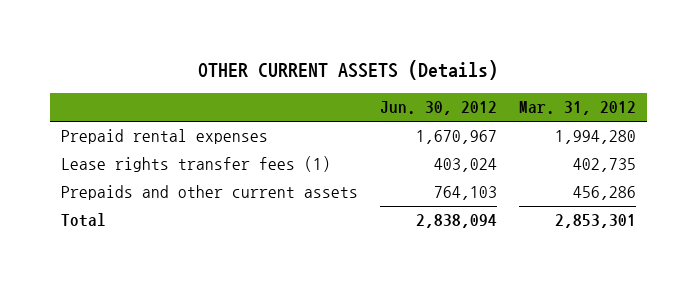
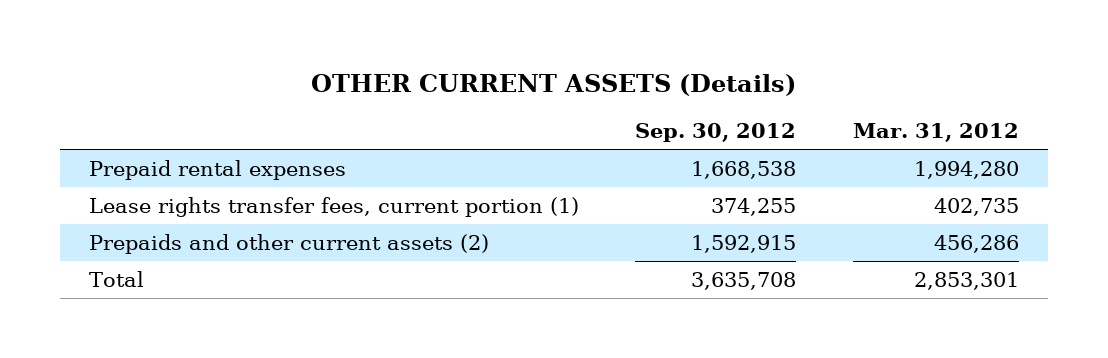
- | Jun. 30, 2012 | Mar. 31, 2012
+ | Sep. 30, 2012 | Mar. 31, 2012
- Lease rights transfer fees (1) | 403,024 | 402,735
- Prepaids and other current assets | 764,103 | 456,286
+ Lease rights transfer fees, current portion (1) | 374,255 | 402,735
+ Prepaids and other current assets (2) | 1,592,915 | 456,286

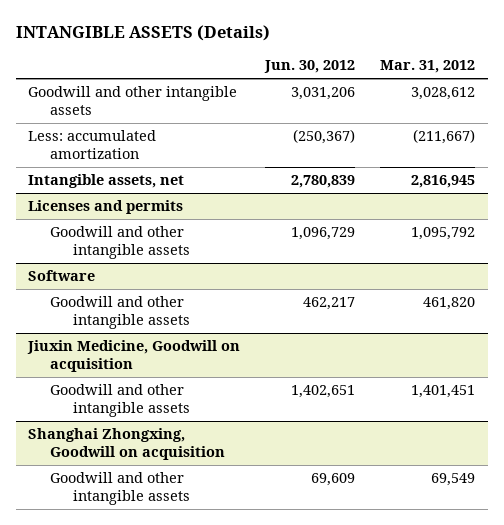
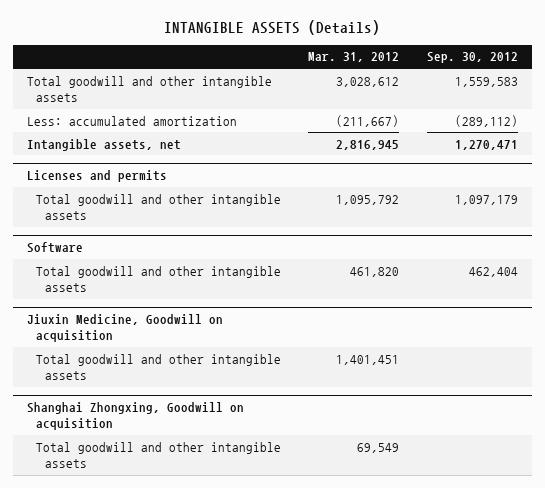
- | Jun. 30, 2012 | Mar. 31, 2012
+ | Mar. 31, 2012 | Sep. 30, 2012
- Goodwill and other intangible assets | 3,031,206 | 3,028,612
+ Total goodwill and other intangible assets | 3,028,612 | 1,559,583
@ Licenses and permits
- Goodwill and other intangible assets | 1,096,729 | 1,095,792
+ Total goodwill and other intangible assets | 1,095,792 | 1,097,179
@ Software
- Goodwill and other intangible assets | 462,217 | 461,820
+ Total goodwill and other intangible assets | 461,820 | 462,404
@ Jiuxin Medicine, Goodwill on acquisition
- Goodwill and other intangible assets | 1,402,651 | 1,401,451
+ Total goodwill and other intangible assets | 1,401,451 |
@ Shanghai Zhongxing, Goodwill on acquisition
- Goodwill and other intangible assets | 69,609 | 69,549
+ Total goodwill and other intangible assets | 69,549 |

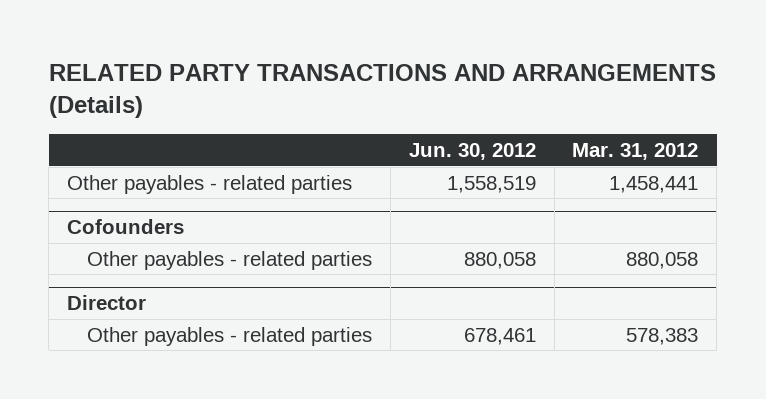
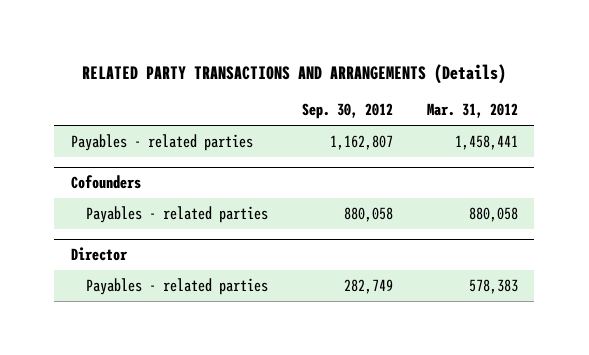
- | Jun. 30, 2012 | Mar. 31, 2012
+ | Sep. 30, 2012 | Mar. 31, 2012
- Other payables - related parties | 1,558,519 | 1,458,441
+ Payables - related parties | 1,162,807 | 1,458,441
@ Cofounders
- Other payables - related parties | 880,058 | 880,058
+ Payables - related parties | 880,058 | 880,058
@ Director
- Other payables - related parties | 678,461 | 578,383
+ Payables - related parties | 282,749 | 578,383

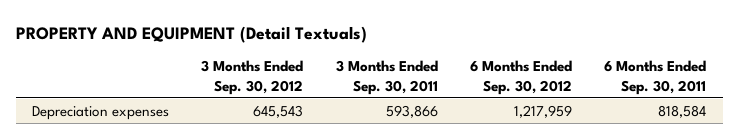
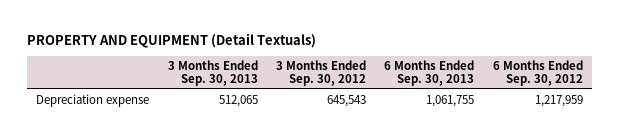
- | 3 Months Ended Sep. 30, 2012 | 3 Months Ended Sep. 30, 2011 | 6 Months Ended Sep. 30, 2012 | 6 Months Ended Sep. 30, 2011
+ | 3 Months Ended Sep. 30, 2013 | 3 Months Ended Sep. 30, 2012 | 6 Months Ended Sep. 30, 2013 | 6 Months Ended Sep. 30, 2012
- Depreciation expenses | 645,543 | 593,866 | 1,217,959 | 818,584
+ Depreciation expense | 512,065 | 645,543 | 1,061,755 | 1,217,959

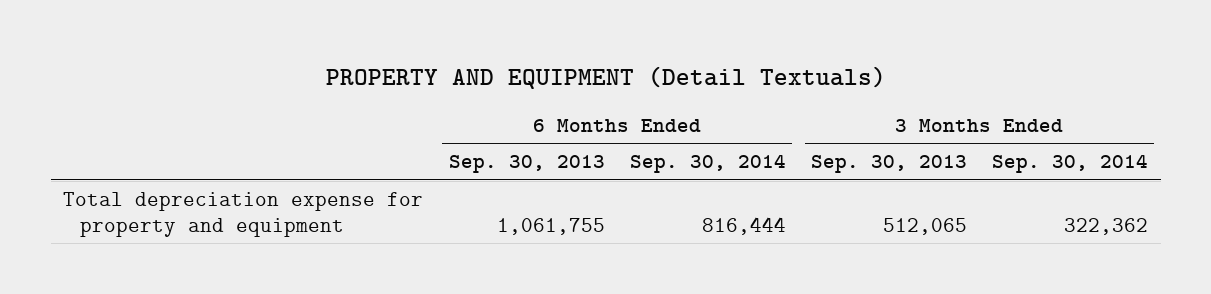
- | 3 Months Ended Sep. 30, 2013 | 3 Months Ended Sep. 30, 2012 | 6 Months Ended Sep. 30, 2013 | 6 Months Ended Sep. 30, 2012
+ | 6 Months Ended Sep. 30, 2013 | 6 Months Ended Sep. 30, 2014 | 3 Months Ended Sep. 30, 2013 | 3 Months Ended Sep. 30, 2014
- Depreciation expense | 512,065 | 645,543 | 1,061,755 | 1,217,959
+ Total depreciation expense for property and equipment | 1,061,755 | 816,444 | 512,065 | 322,362

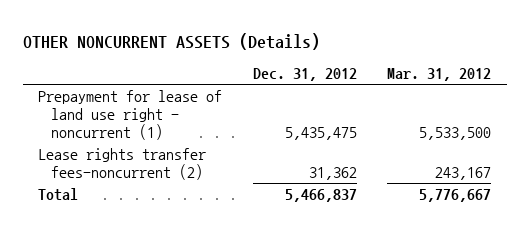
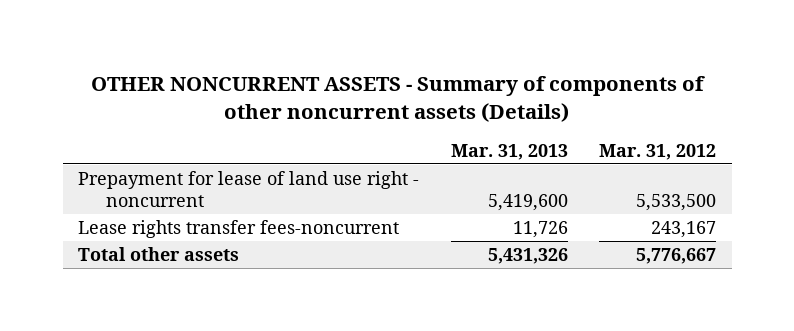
- OTHER NONCURRENT ASSETS (Details)
+ OTHER NONCURRENT ASSETS - Summary of components of other noncurrent assets (Details)
- | Dec. 31, 2012 | Mar. 31, 2012
+ | Mar. 31, 2013 | Mar. 31, 2012
- Prepayment for lease of land use right - noncurrent (1) | 5,435,475 | 5,533,500
- Lease rights transfer fees-noncurrent (2) | 31,362 | 243,167
- Total | 5,466,837 | 5,776,667
+ Prepayment for lease of land use right - noncurrent | 5,419,600 | 5,533,500
+ Lease rights transfer fees-noncurrent | 11,726 | 243,167
+ Total other assets | 5,431,326 | 5,776,667

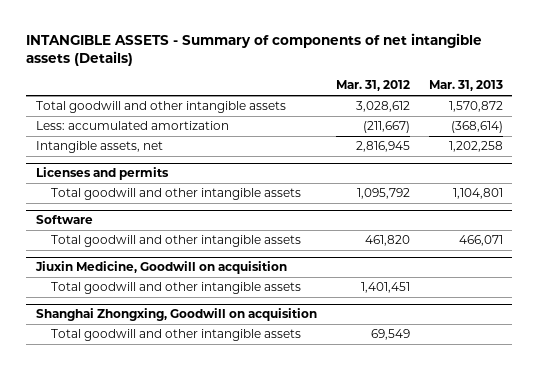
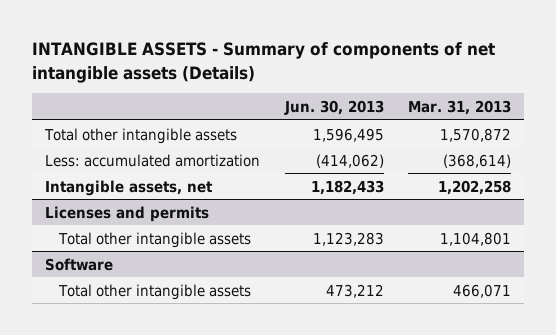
- | Mar. 31, 2012 | Mar. 31, 2013
+ | Jun. 30, 2013 | Mar. 31, 2013
- Total goodwill and other intangible assets | 3,028,612 | 1,570,872
+ Total other intangible assets | 1,596,495 | 1,570,872
@ Licenses and permits
- Total goodwill and other intangible assets | 1,095,792 | 1,104,801
+ Total other intangible assets | 1,123,283 | 1,104,801
@ Software
- Total goodwill and other intangible assets | 461,820 | 466,071
- Jiuxin Medicine, Goodwill on acquisition
- Total goodwill and other intangible assets | 1,401,451 |
- Shanghai Zhongxing, Goodwill on acquisition
- Total goodwill and other intangible assets | 69,549 |
@ Software
+ Total other intangible assets | 473,212 | 466,071

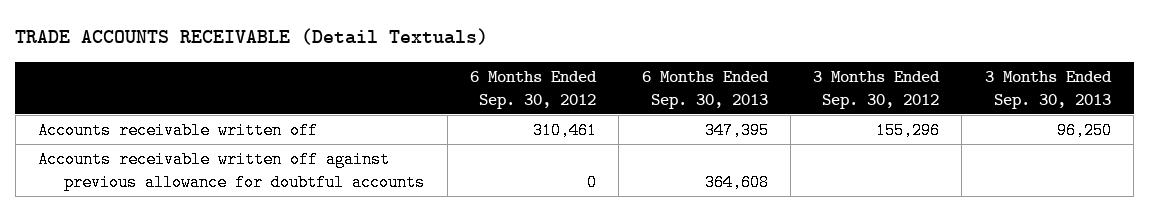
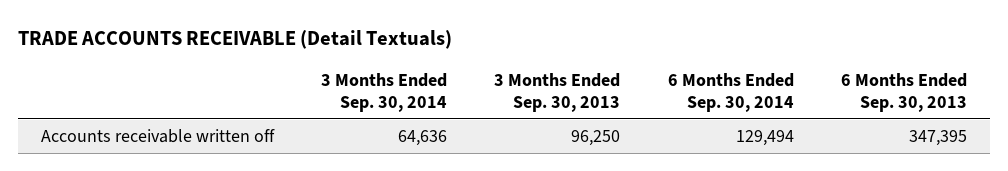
- | 6 Months Ended Sep. 30, 2012 | 6 Months Ended Sep. 30, 2013 | 3 Months Ended Sep. 30, 2012 | 3 Months Ended Sep. 30, 2013
+ | 3 Months Ended Sep. 30, 2014 | 3 Months Ended Sep. 30, 2013 | 6 Months Ended Sep. 30, 2014 | 6 Months Ended Sep. 30, 2013
- Accounts receivable written off against previous allowance for doubtful accounts | 0 | 364,608 | |

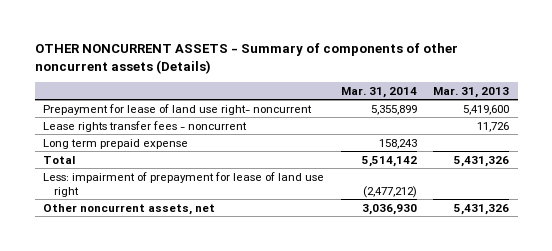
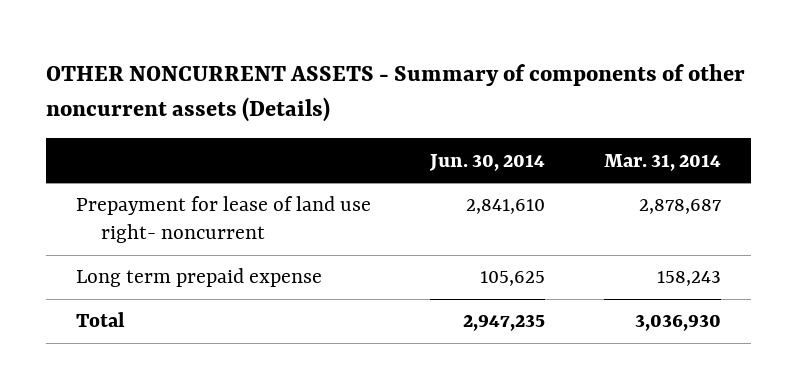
- | Mar. 31, 2014 | Mar. 31, 2013
+ | Jun. 30, 2014 | Mar. 31, 2014
- Prepayment for lease of land use right- noncurrent | 5,355,899 | 5,419,600
- Lease rights transfer fees - noncurrent | | 11,726
+ Prepayment for lease of land use right- noncurrent | 2,841,610 | 2,878,687
- Total | 5,514,142 | 5,431,326
- Less: impairment of prepayment for lease of land use right | (2,477,212) |
- Other noncurrent assets, net | 3,036,930 | 5,431,326
+ Total | 2,947,235 | 3,036,930

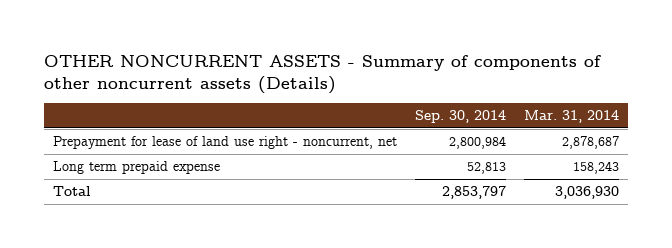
- | Jun. 30, 2014 | Mar. 31, 2014
+ | Sep. 30, 2014 | Mar. 31, 2014
- Prepayment for lease of land use right- noncurrent | 2,841,610 | 2,878,687
+ Prepayment for lease of land use right - noncurrent, net | 2,800,984 | 2,878,687

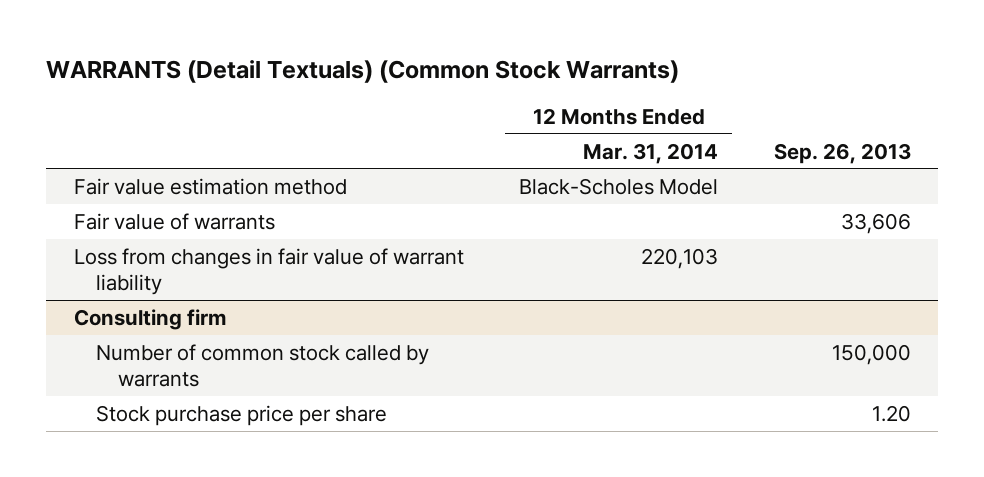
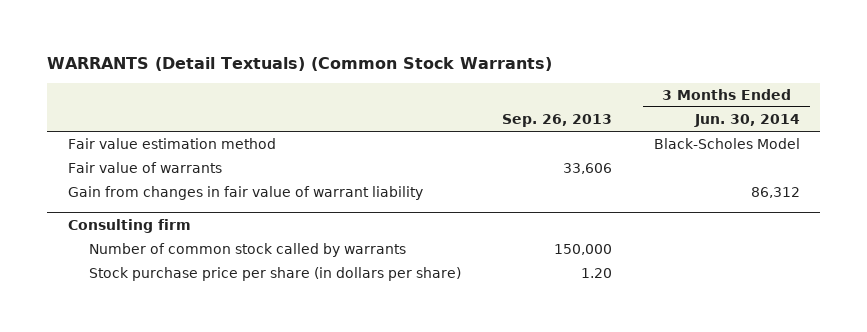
- | 12 Months Ended Mar. 31, 2014 | Sep. 26, 2013
+ | Sep. 26, 2013 | 3 Months Ended Jun. 30, 2014
- Loss from changes in fair value of warrant liability | 220,103 |
+ Gain from changes in fair value of warrant liability | | 86,312
@ Consulting firm
- Stock purchase price per share | | 1.20
+ Stock purchase price per share (in dollars per share) | 1.20 |

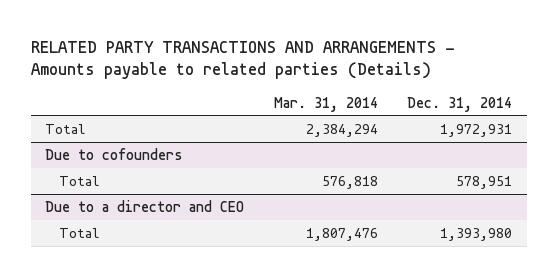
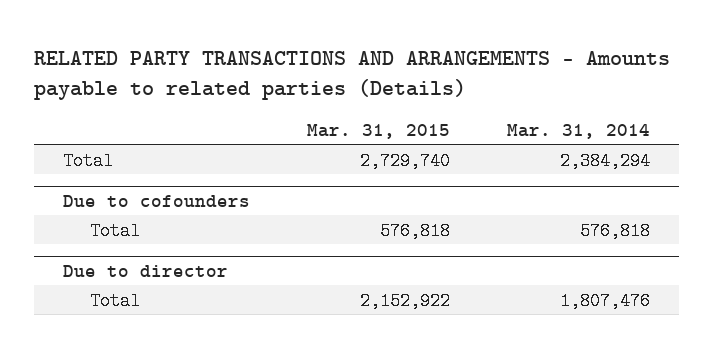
- | Mar. 31, 2014 | Dec. 31, 2014
+ | Mar. 31, 2015 | Mar. 31, 2014
- Due to a director and CEO
+ Due to director

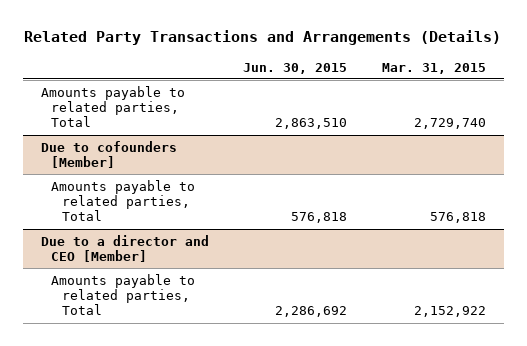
- RELATED PARTY TRANSACTIONS AND ARRANGEMENTS - Amounts payable to related parties (Details)
+ Related Party Transactions and Arrangements (Details)
- | Mar. 31, 2015 | Mar. 31, 2014
+ | Jun. 30, 2015 | Mar. 31, 2015
- Total | 2,729,740 | 2,384,294
- Due to cofounders
- Total | 576,818 | 576,818
- Due to director
- Total | 2,152,922 | 1,807,476
+ Amounts payable to related parties, Total | 2,863,510 | 2,729,740
+ Due to cofounders [Member]
+ Amounts payable to related parties, Total | 576,818 | 576,818
+ Due to a director and CEO [Member]
+ Amounts payable to related parties, Total | 2,286,692 | 2,152,922

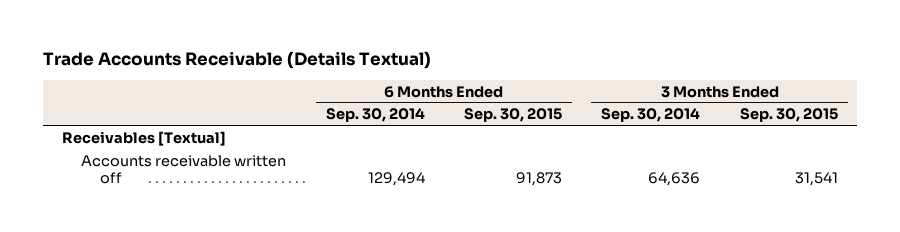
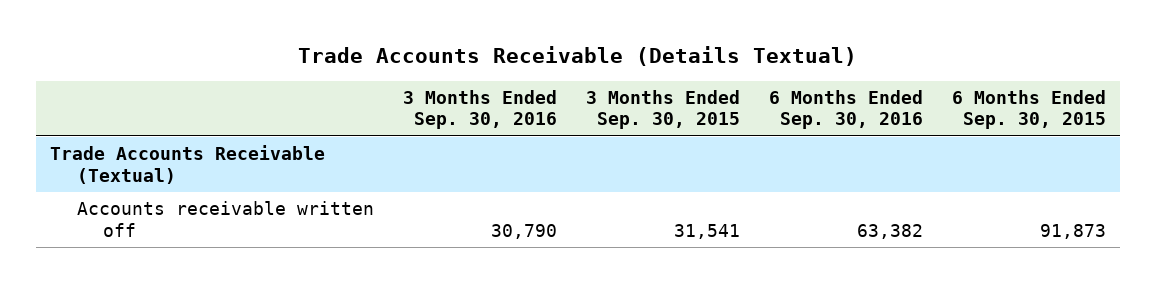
- | 6 Months Ended Sep. 30, 2014 | 6 Months Ended Sep. 30, 2015 | 3 Months Ended Sep. 30, 2014 | 3 Months Ended Sep. 30, 2015
+ | 3 Months Ended Sep. 30, 2016 | 3 Months Ended Sep. 30, 2015 | 6 Months Ended Sep. 30, 2016 | 6 Months Ended Sep. 30, 2015
- Receivables [Textual]
+ Trade Accounts Receivable (Textual)

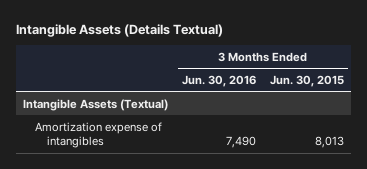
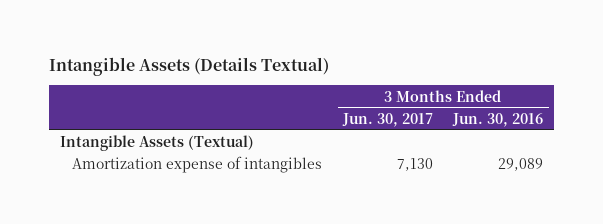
- | 3 Months Ended Jun. 30, 2016 | 3 Months Ended Jun. 30, 2015
+ | 3 Months Ended Jun. 30, 2017 | 3 Months Ended Jun. 30, 2016
- Amortization expense of intangibles | 7,490 | 8,013
+ Amortization expense of intangibles | 7,130 | 29,089

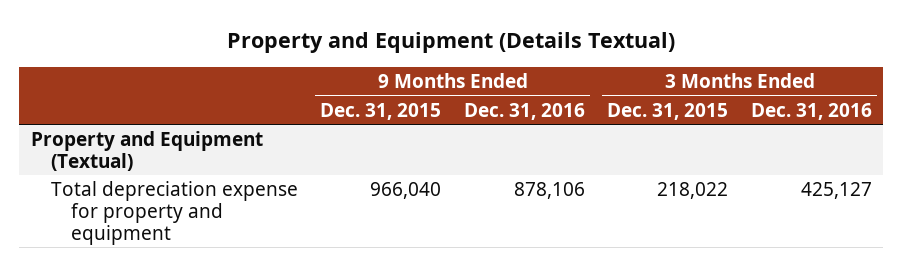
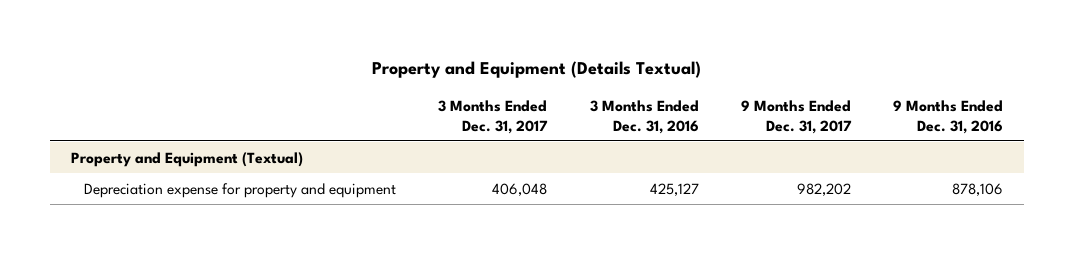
- | 9 Months Ended Dec. 31, 2015 | 9 Months Ended Dec. 31, 2016 | 3 Months Ended Dec. 31, 2015 | 3 Months Ended Dec. 31, 2016
+ | 3 Months Ended Dec. 31, 2017 | 3 Months Ended Dec. 31, 2016 | 9 Months Ended Dec. 31, 2017 | 9 Months Ended Dec. 31, 2016
- Total depreciation expense for property and equipment | 966,040 | 878,106 | 218,022 | 425,127
+ Depreciation expense for property and equipment | 406,048 | 425,127 | 982,202 | 878,106

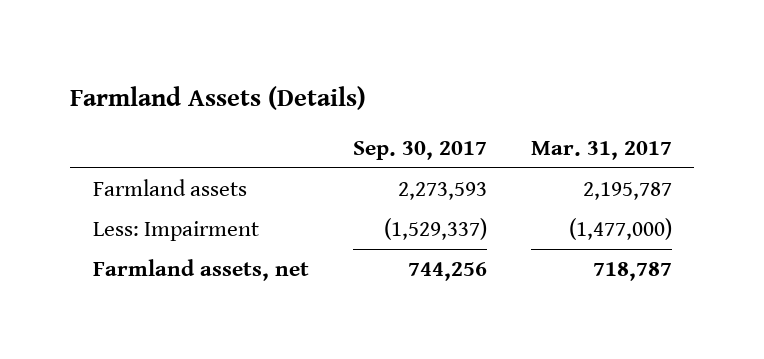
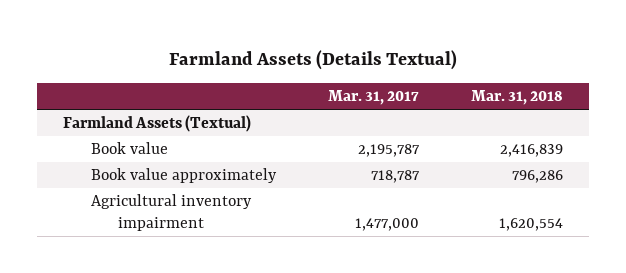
- Farmland Assets (Details)
+ Farmland Assets (Details Textual)
- | Sep. 30, 2017 | Mar. 31, 2017
+ | Mar. 31, 2017 | Mar. 31, 2018
- Farmland assets | 2,273,593 | 2,195,787
- Less: Impairment | (1,529,337) | (1,477,000)
- Farmland assets, net | 744,256 | 718,787
+ Farmland Assets (Textual)
+ Book value | 2,195,787 | 2,416,839
+ Book value approximately | 718,787 | 796,286
+ Agricultural inventory impairment | 1,477,000 | 1,620,554

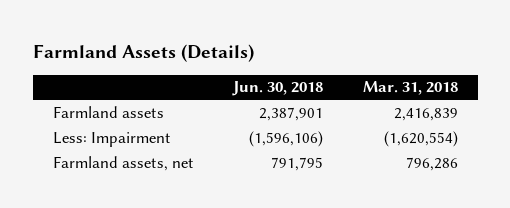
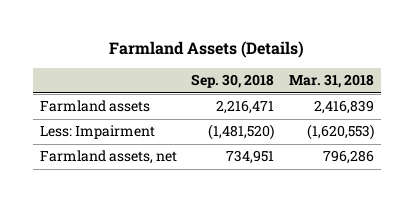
- | Jun. 30, 2018 | Mar. 31, 2018
+ | Sep. 30, 2018 | Mar. 31, 2018
- Less: Impairment | (1,596,106) | (1,620,554)
+ Less: Impairment | (1,481,520) | (1,620,553)

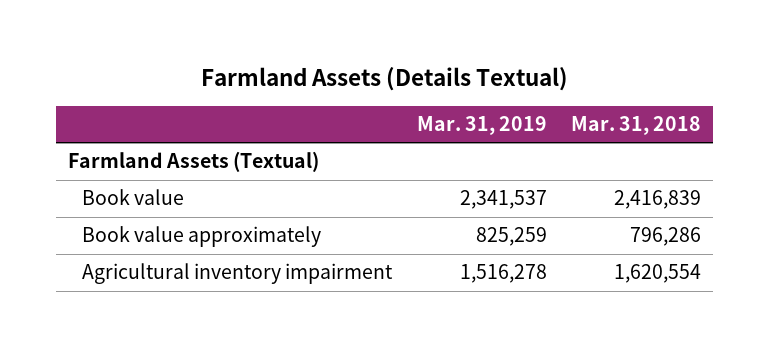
- Farmland Assets (Details)
+ Farmland Assets (Details Textual)
- | Sep. 30, 2018 | Mar. 31, 2018
+ | Mar. 31, 2019 | Mar. 31, 2018
- Farmland assets | 2,216,471 | 2,416,839
- Less: Impairment | (1,481,520) | (1,620,553)
- Farmland assets, net | 734,951 | 796,286
+ Farmland Assets (Textual)
+ Book value | 2,341,537 | 2,416,839
+ Book value approximately | 825,259 | 796,286
+ Agricultural inventory impairment | 1,516,278 | 1,620,554

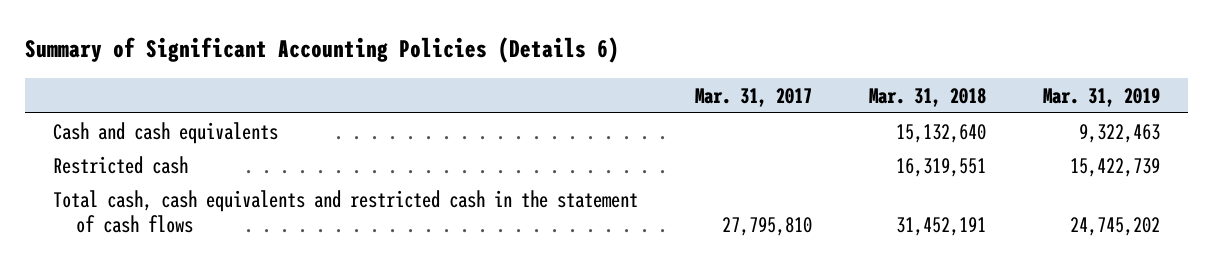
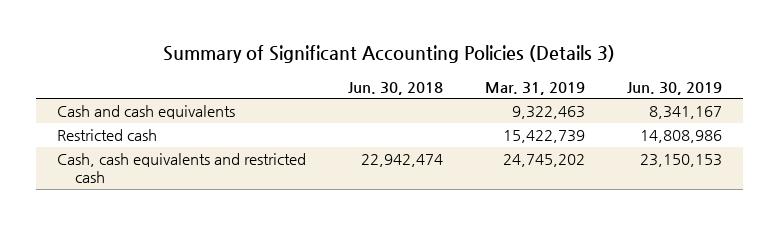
- Summary of Significant Accounting Policies (Details 6)
+ Summary of Significant Accounting Policies (Details 3)
- | Mar. 31, 2017 | Mar. 31, 2018 | Mar. 31, 2019
+ | Jun. 30, 2018 | Mar. 31, 2019 | Jun. 30, 2019
- Total cash, cash equivalents and restricted cash in the statement of cash flows | 27,795,810 | 31,452,191 | 24,745,202
+ Cash, cash equivalents and restricted cash | 22,942,474 | 24,745,202 | 23,150,153

